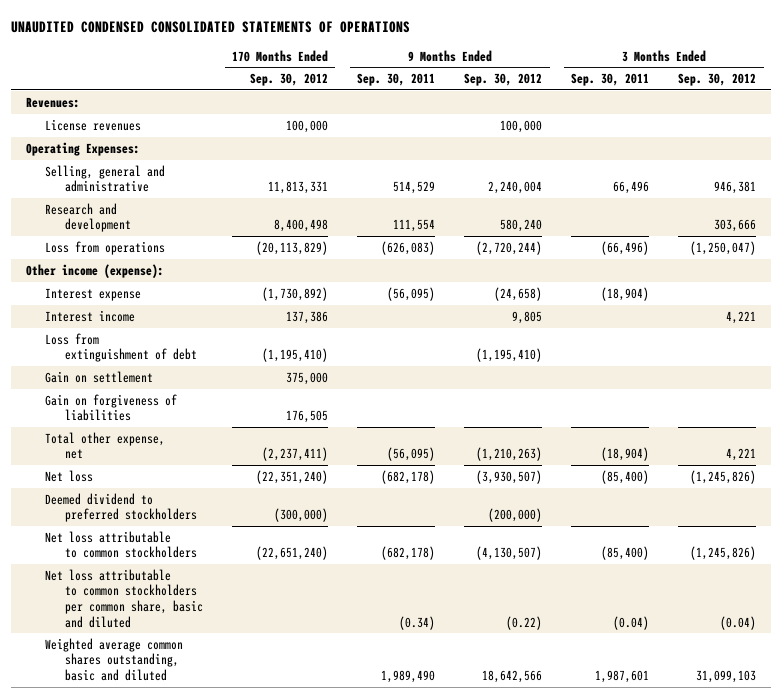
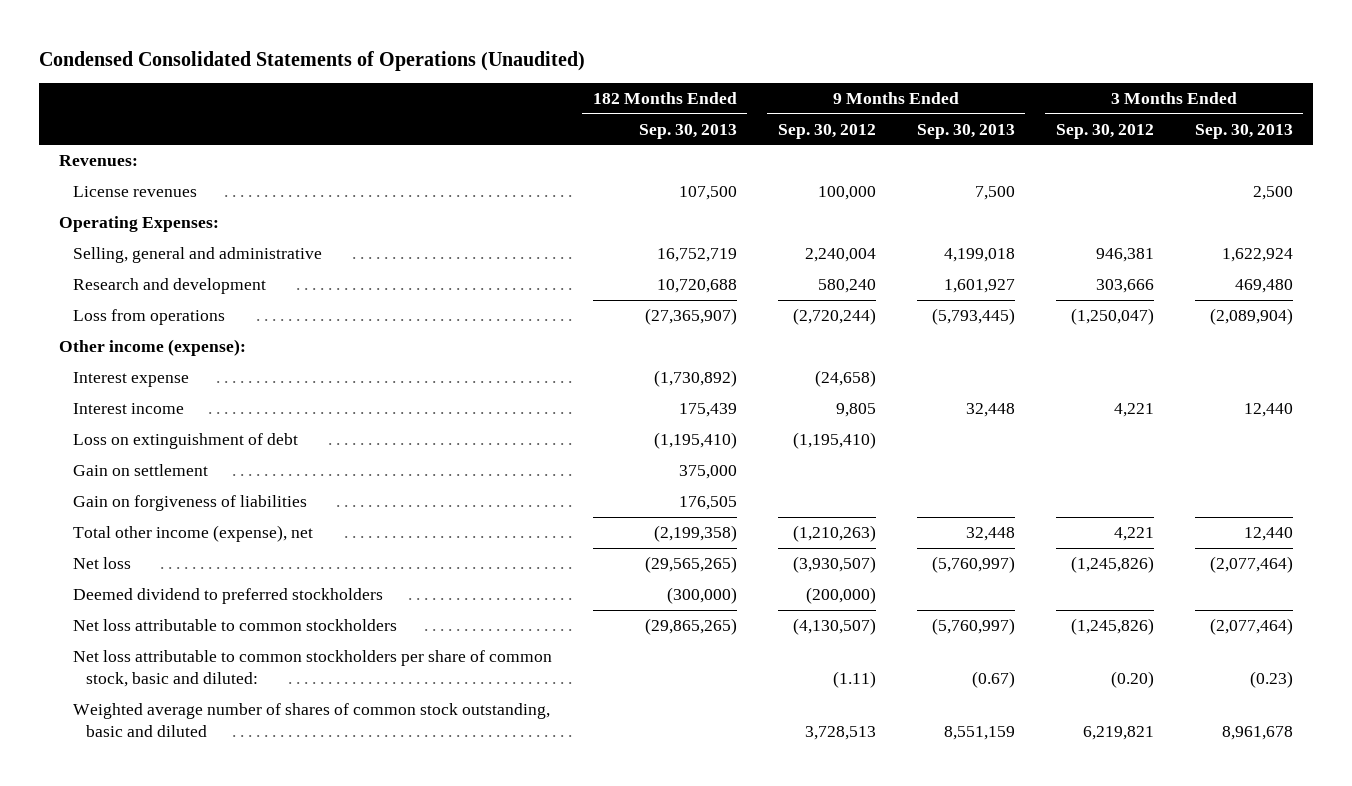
- UNAUDITED CONDENSED CONSOLIDATED STATEMENTS OF OPERATIONS
+ Condensed Consolidated Statements of Operations (Unaudited)
- | 170 Months Ended Sep. 30, 2012 | 9 Months Ended Sep. 30, 2011 | 9 Months Ended Sep. 30, 2012 | 3 Months Ended Sep. 30, 2011 | 3 Months Ended Sep. 30, 2012
+ | 182 Months Ended Sep. 30, 2013 | 9 Months Ended Sep. 30, 2012 | 9 Months Ended Sep. 30, 2013 | 3 Months Ended Sep. 30, 2012 | 3 Months Ended Sep. 30, 2013
- Loss from extinguishment of debt | (1,195,410) | | (1,195,410) | |
+ Loss on extinguishment of debt | (1,195,410) | (1,195,410) | | |
- Total other expense, net | (2,237,411) | (56,095) | (1,210,263) | (18,904) | 4,221
+ Total other income (expense), net | (2,199,358) | (1,210,263) | 32,448 | 4,221 | 12,440
- Net loss attributable to common stockholders per common share, basic and diluted | | (0.34) | (0.22) | (0.04) | (0.04)
- Weighted average common shares outstanding, basic and diluted | | 1,989,490 | 18,642,566 | 1,987,601 | 31,099,103
+ Net loss attributable to common stockholders per share of common stock, basic and diluted: | | (1.11) | (0.67) | (0.20) | (0.23)
+ Weighted average number of shares of common stock outstanding, basic and diluted | | 3,728,513 | 8,551,159 | 6,219,821 | 8,961,678

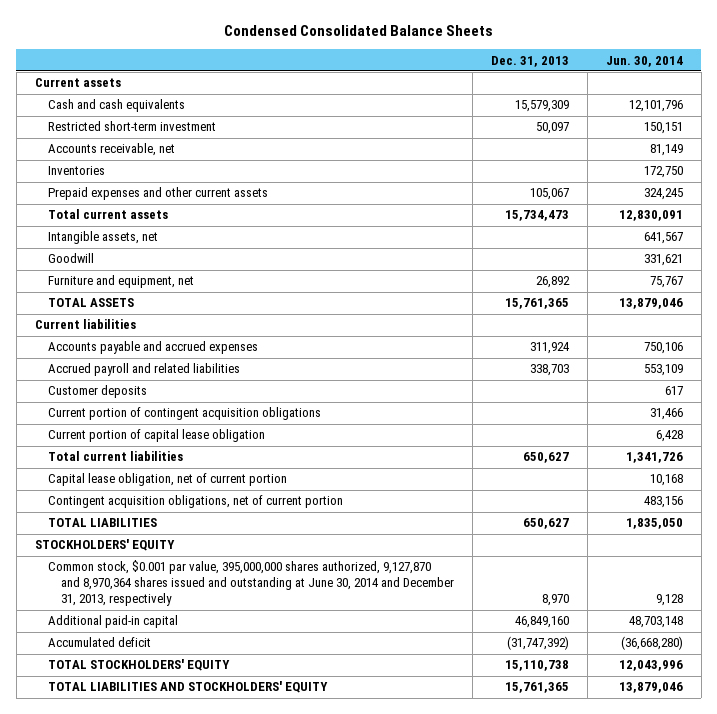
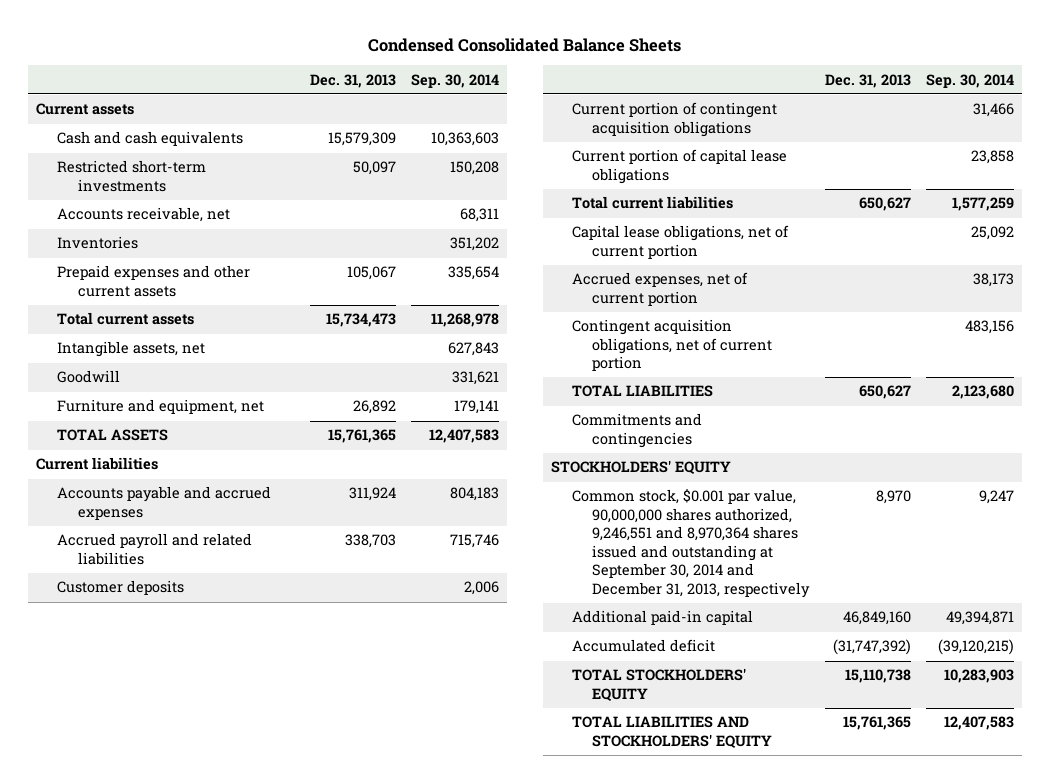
- | Dec. 31, 2013 | Jun. 30, 2014
+ | Dec. 31, 2013 | Sep. 30, 2014
- Restricted short-term investment | 50,097 | 150,151
+ Restricted short-term investments | 50,097 | 150,208
- Current portion of capital lease obligation | | 6,428
+ Current portion of capital lease obligations | | 23,858
- Capital lease obligation, net of current portion | | 10,168
+ Capital lease obligations, net of current portion | | 25,092
+ Accrued expenses, net of current portion | | 38,173
+ Commitments and contingencies
- Common stock, $0.001 par value, 395,000,000 shares authorized, 9,127,870 and 8,970,364 shares issued and outstanding at June 30, 2014 and December 31, 2013, respectively | 8,970 | 9,128
+ Common stock, $0.001 par value, 90,000,000 shares authorized, 9,246,551 and 8,970,364 shares issued and outstanding at September 30, 2014 and December 31, 2013, respectively | 8,970 | 9,247

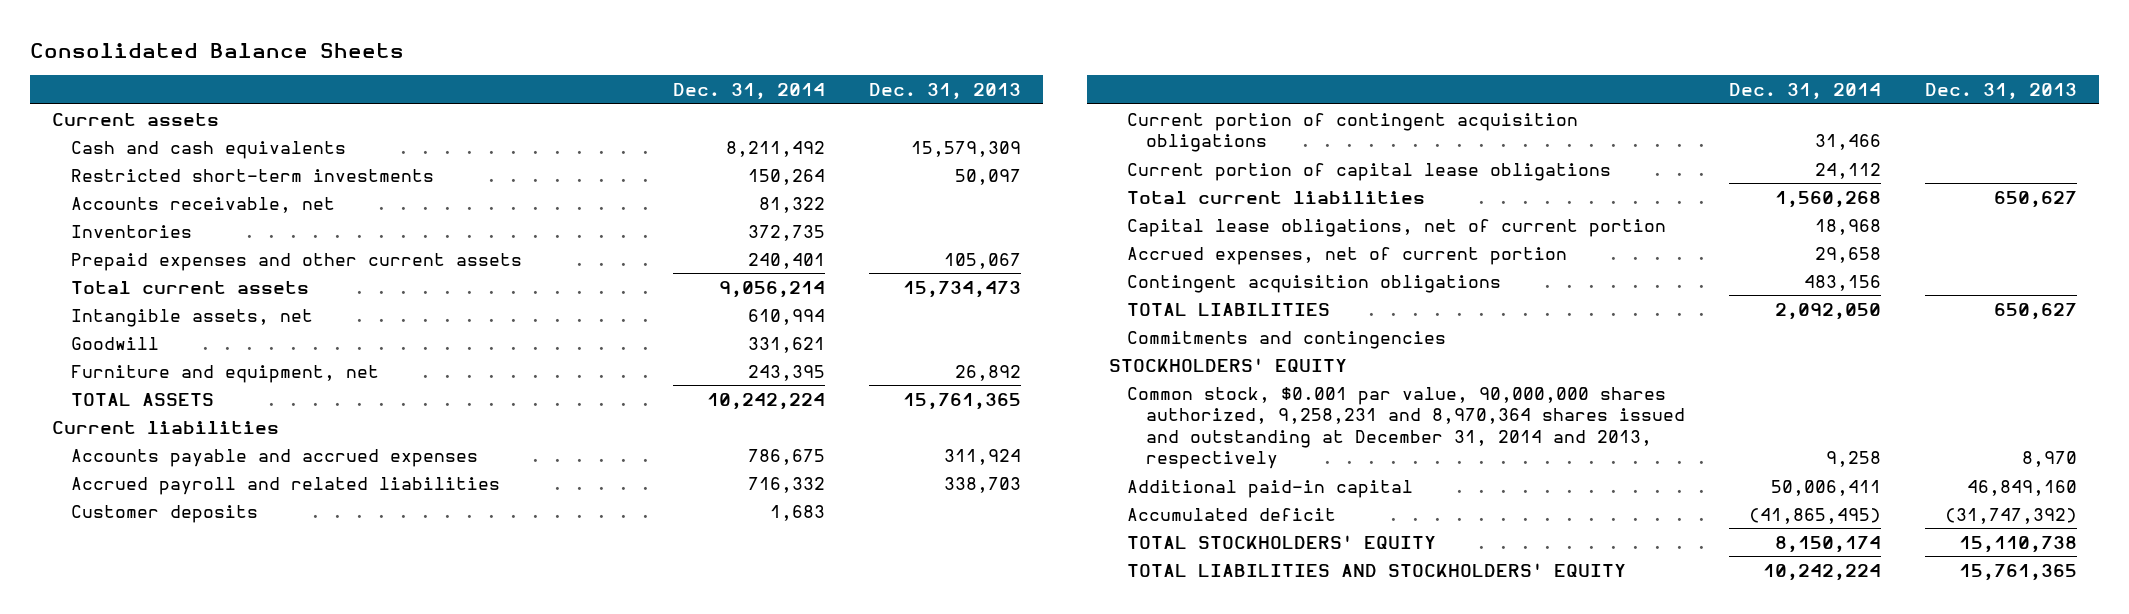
- Condensed Consolidated Balance Sheets
+ Consolidated Balance Sheets
- | Dec. 31, 2013 | Sep. 30, 2014
+ | Dec. 31, 2014 | Dec. 31, 2013
- Contingent acquisition obligations, net of current portion | | 483,156
+ Contingent acquisition obligations | 483,156 |
- Common stock, $0.001 par value, 90,000,000 shares authorized, 9,246,551 and 8,970,364 shares issued and outstanding at September 30, 2014 and December 31, 2013, respectively | 8,970 | 9,247
+ Common stock, $0.001 par value, 90,000,000 shares authorized, 9,258,231 and 8,970,364 shares issued and outstanding at December 31, 2014 and 2013, respectively | 9,258 | 8,970

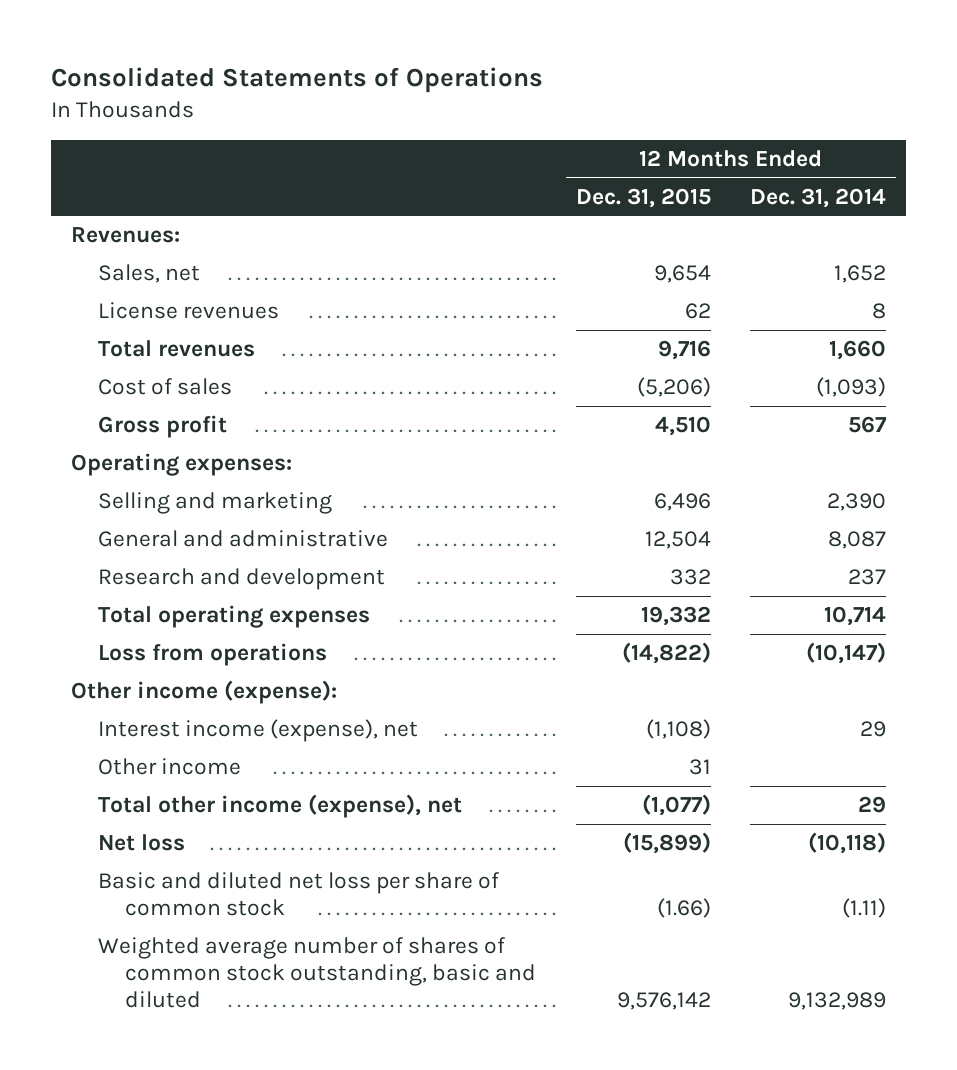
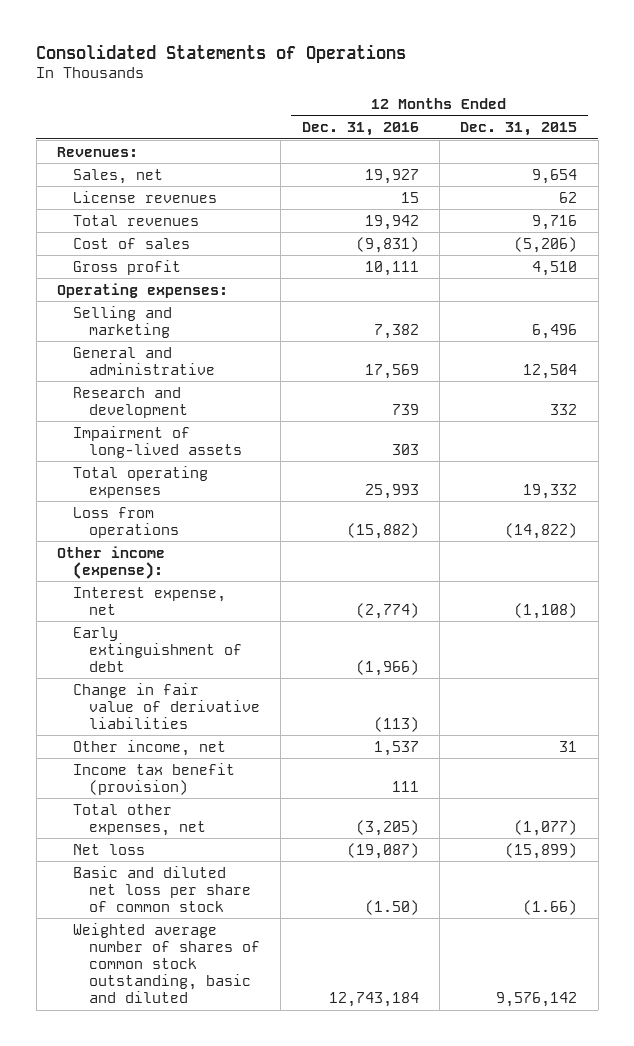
- | 12 Months Ended Dec. 31, 2015 | 12 Months Ended Dec. 31, 2014
+ | 12 Months Ended Dec. 31, 2016 | 12 Months Ended Dec. 31, 2015
+ Impairment of long-lived assets | 303 |
- Interest income (expense), net | (1,108) | 29
- Other income | 31 |
- Total other income (expense), net | (1,077) | 29
+ Interest expense, net | (2,774) | (1,108)
+ Early extinguishment of debt | (1,966) |
+ Change in fair value of derivative liabilities | (113) |
+ Other income, net | 1,537 | 31
+ Income tax benefit (provision) | 111 |
+ Total other expenses, net | (3,205) | (1,077)

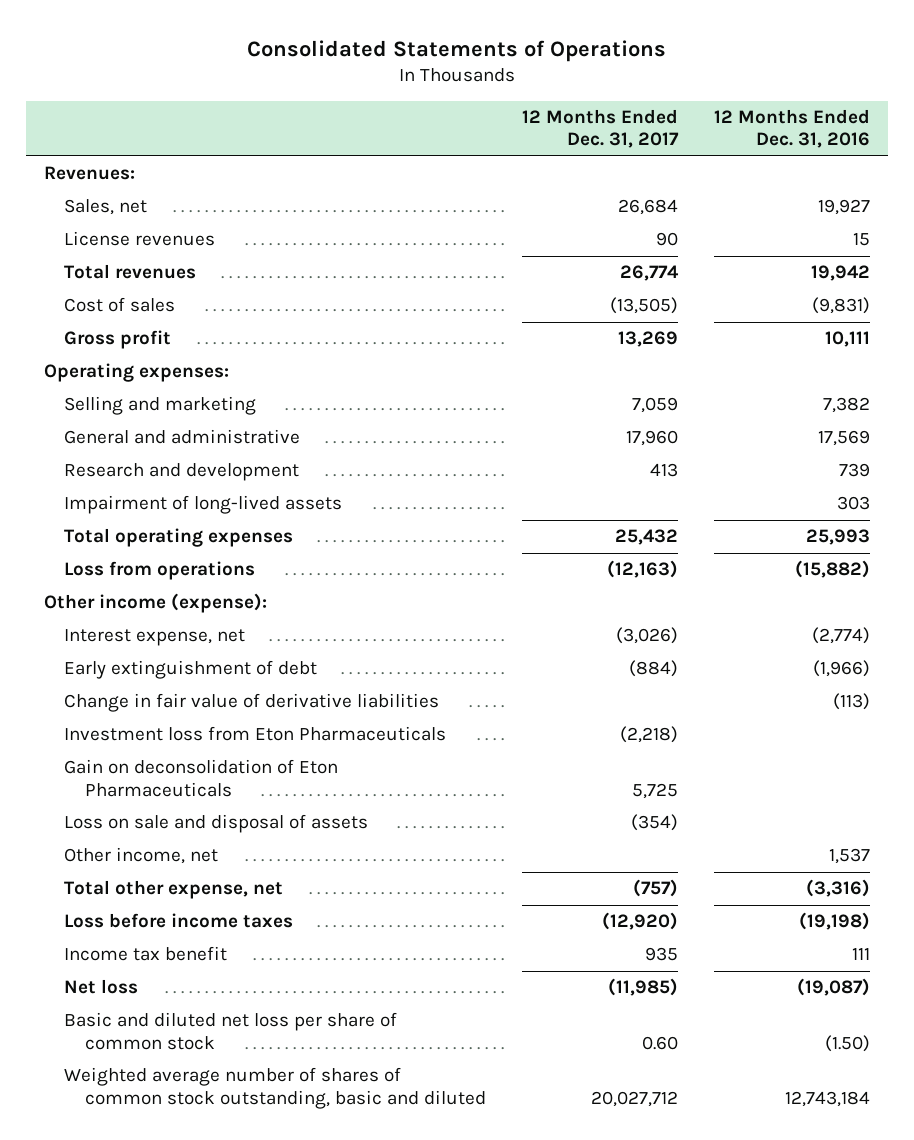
- | 12 Months Ended Dec. 31, 2016 | 12 Months Ended Dec. 31, 2015
+ | 12 Months Ended Dec. 31, 2017 | 12 Months Ended Dec. 31, 2016
+ Investment loss from Eton Pharmaceuticals | (2,218) |
+ Gain on deconsolidation of Eton Pharmaceuticals | 5,725 |
+ Loss on sale and disposal of assets | (354) |
- Income tax benefit (provision) | 111 |
- Total other expenses, net | (3,205) | (1,077)
+ Total other expense, net | (757) | (3,316)
+ Loss before income taxes | (12,920) | (19,198)
+ Income tax benefit | 935 | 111

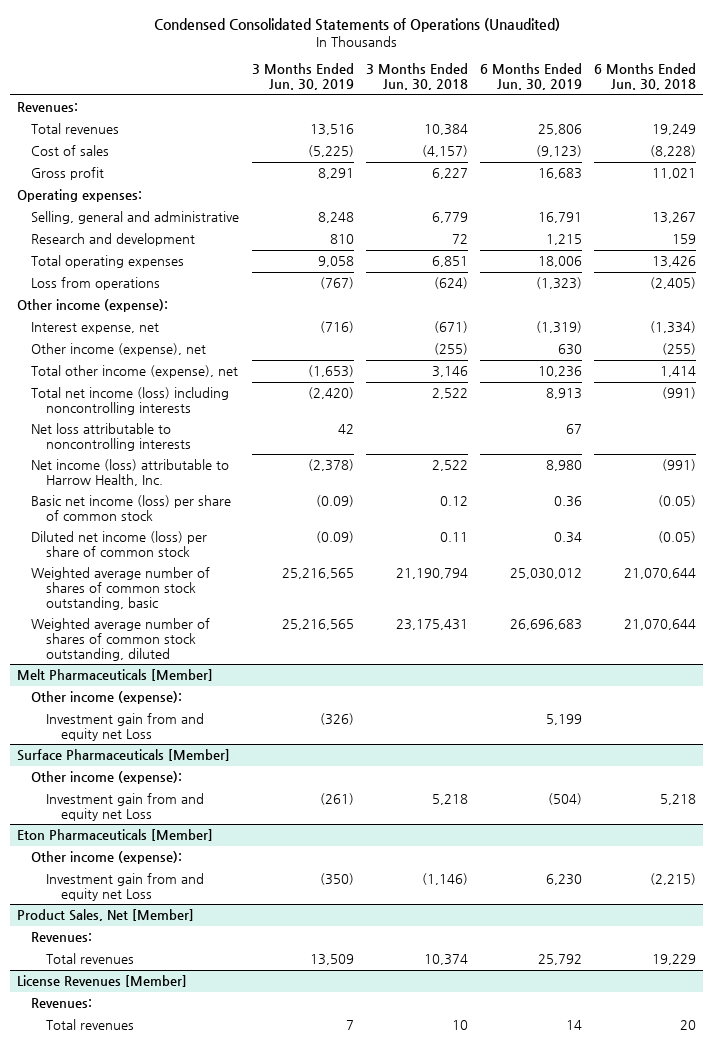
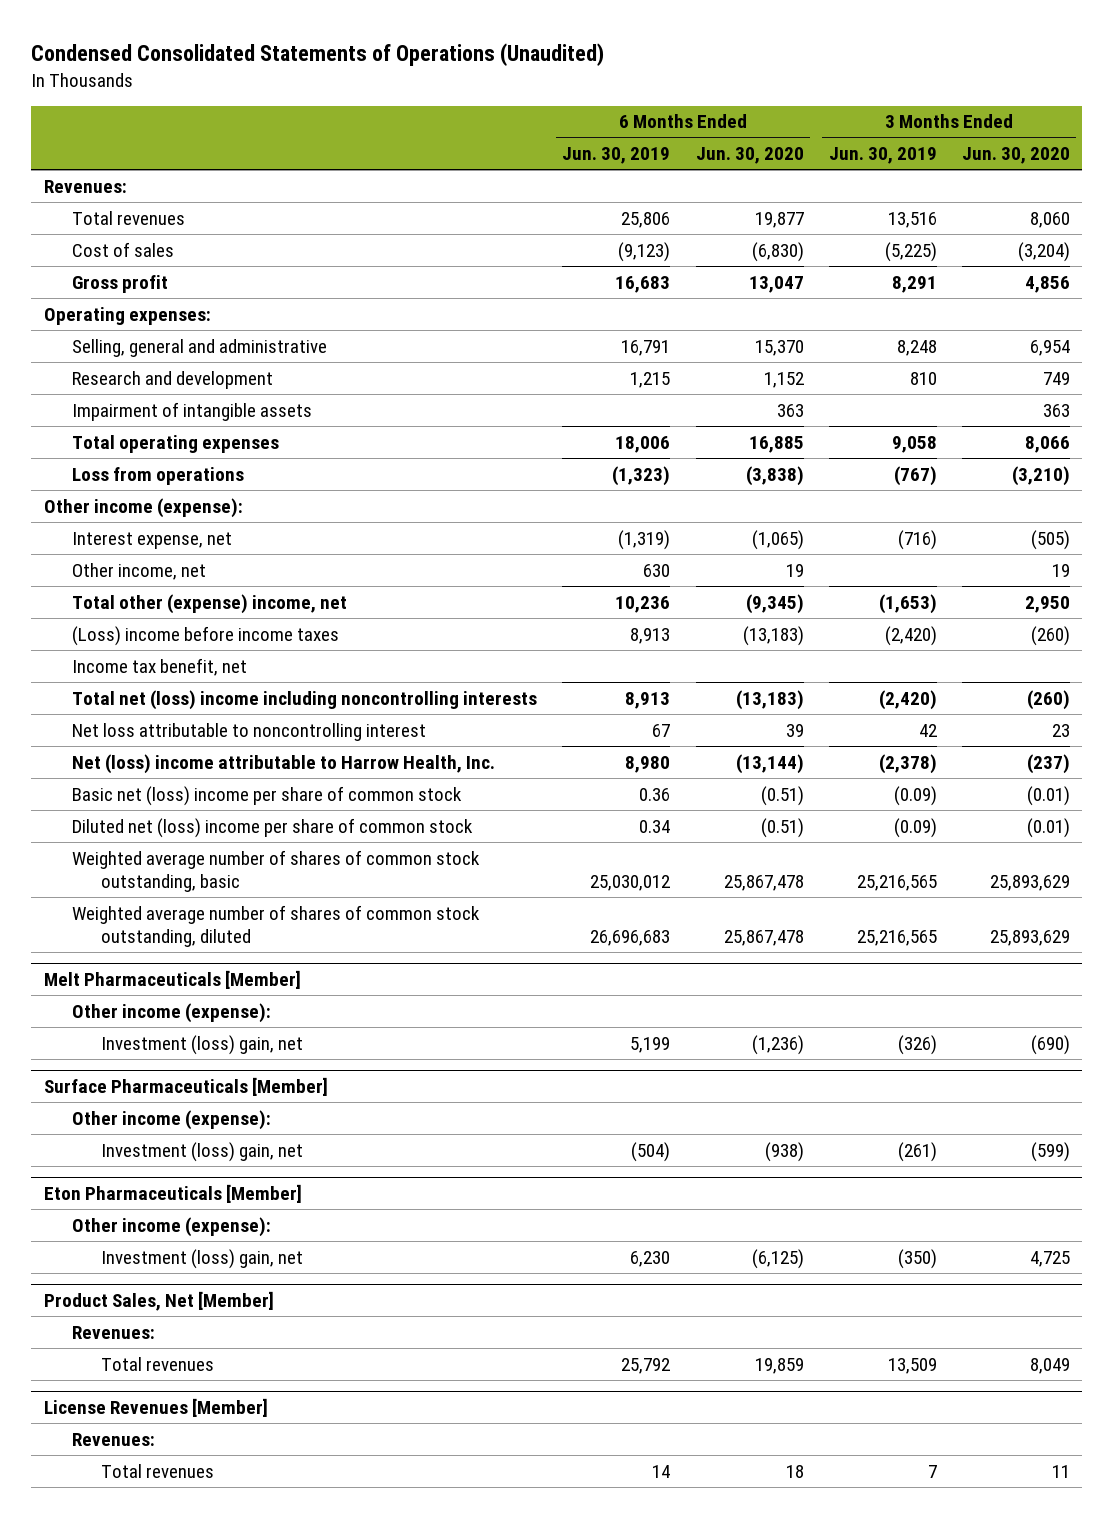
- | 3 Months Ended Jun. 30, 2019 | 3 Months Ended Jun. 30, 2018 | 6 Months Ended Jun. 30, 2019 | 6 Months Ended Jun. 30, 2018
+ | 6 Months Ended Jun. 30, 2019 | 6 Months Ended Jun. 30, 2020 | 3 Months Ended Jun. 30, 2019 | 3 Months Ended Jun. 30, 2020
+ Impairment of intangible assets | | 363 | | 363
- Other income (expense), net | | (255) | 630 | (255)
- Total other income (expense), net | (1,653) | 3,146 | 10,236 | 1,414
- Total net income (loss) including noncontrolling interests | (2,420) | 2,522 | 8,913 | (991)
- Net loss attributable to noncontrolling interests | 42 | | 67 |
- Net income (loss) attributable to Harrow Health, Inc. | (2,378) | 2,522 | 8,980 | (991)
- Basic net income (loss) per share of common stock | (0.09) | 0.12 | 0.36 | (0.05)
- Diluted net income (loss) per share of common stock | (0.09) | 0.11 | 0.34 | (0.05)
+ Other income, net | 630 | 19 | | 19
+ Total other (expense) income, net | 10,236 | (9,345) | (1,653) | 2,950
+ (Loss) income before income taxes | 8,913 | (13,183) | (2,420) | (260)
+ Income tax benefit, net
+ Total net (loss) income including noncontrolling interests | 8,913 | (13,183) | (2,420) | (260)
+ Net loss attributable to noncontrolling interest | 67 | 39 | 42 | 23
+ Net (loss) income attributable to Harrow Health, Inc. | 8,980 | (13,144) | (2,378) | (237)
+ Basic net (loss) income per share of common stock | 0.36 | (0.51) | (0.09) | (0.01)
+ Diluted net (loss) income per share of common stock | 0.34 | (0.51) | (0.09) | (0.01)
@ Melt Pharmaceuticals [Member]
- Investment gain from and equity net Loss | (326) | | 5,199 |
+ Investment (loss) gain, net | 5,199 | (1,236) | (326) | (690)
@ Surface Pharmaceuticals [Member]
- Investment gain from and equity net Loss | (261) | 5,218 | (504) | 5,218
+ Investment (loss) gain, net | (504) | (938) | (261) | (599)
@ Eton Pharmaceuticals [Member]
- Investment gain from and equity net Loss | (350) | (1,146) | 6,230 | (2,215)
+ Investment (loss) gain, net | 6,230 | (6,125) | (350) | 4,725

